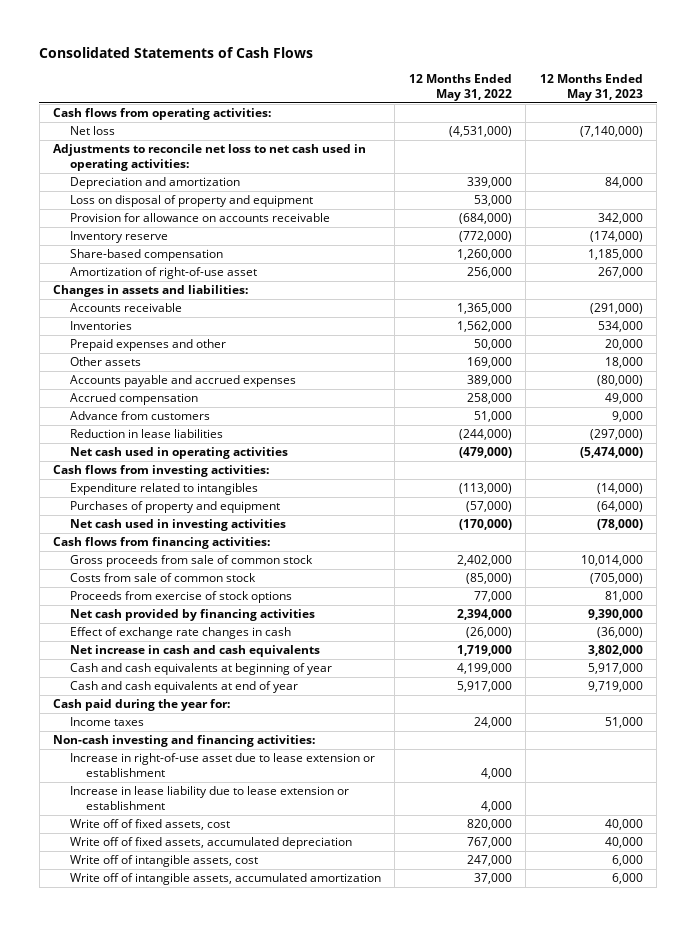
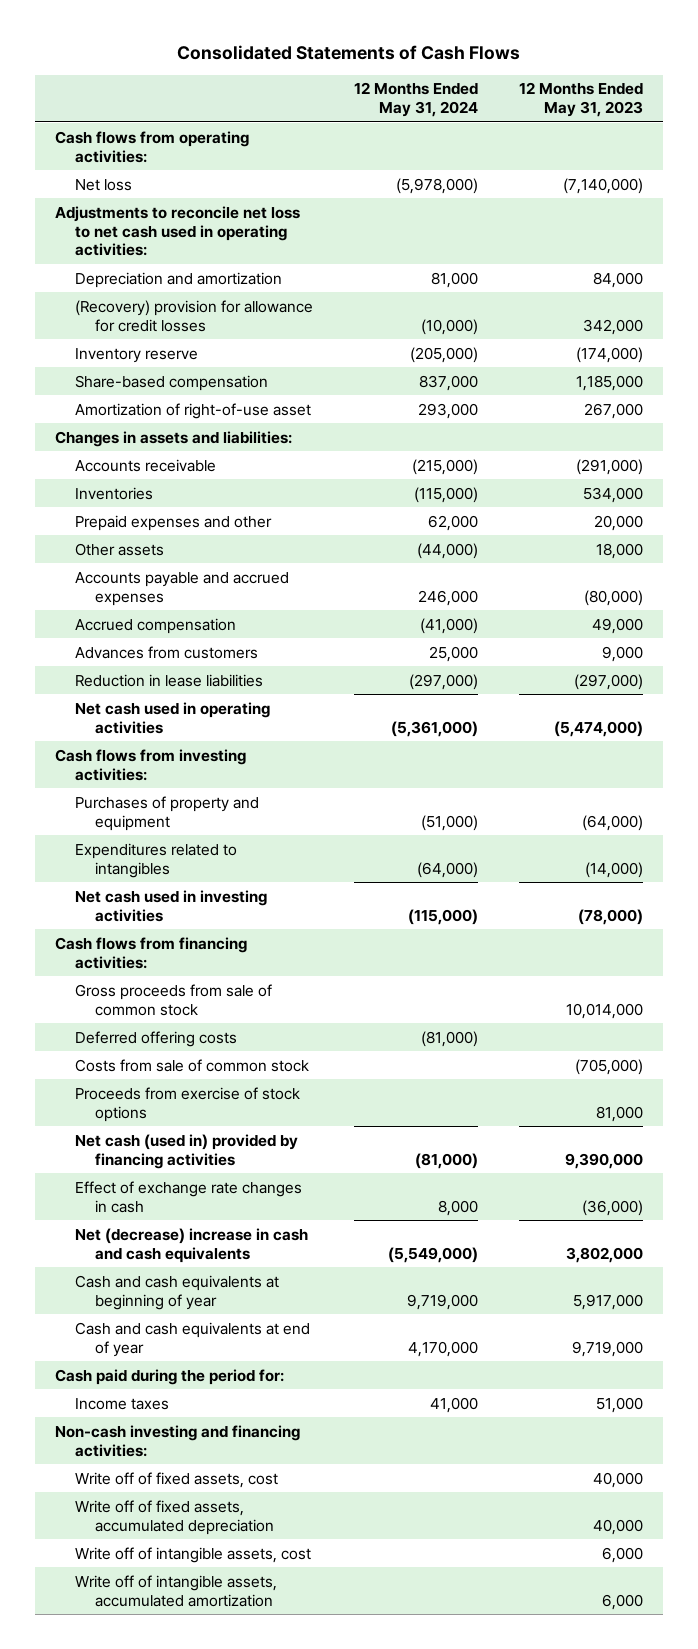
- | 12 Months Ended May 31, 2022 | 12 Months Ended May 31, 2023
+ | 12 Months Ended May 31, 2024 | 12 Months Ended May 31, 2023
- Loss on disposal of property and equipment | 53,000 |
- Provision for allowance on accounts receivable | (684,000) | 342,000
+ (Recovery) provision for allowance for credit losses | (10,000) | 342,000
- Advance from customers | 51,000 | 9,000
+ Advances from customers | 25,000 | 9,000
- Expenditure related to intangibles | (113,000) | (14,000)
+ Expenditures related to intangibles | (64,000) | (14,000)
+ Deferred offering costs | (81,000) |
- Net cash provided by financing activities | 2,394,000 | 9,390,000
+ Net cash (used in) provided by financing activities | (81,000) | 9,390,000
- Net increase in cash and cash equivalents | 1,719,000 | 3,802,000
+ Net (decrease) increase in cash and cash equivalents | (5,549,000) | 3,802,000
- Cash paid during the year for:
+ Cash paid during the period for:
- Increase in right-of-use asset due to lease extension or establishment | 4,000 |
- Increase in lease liability due to lease extension or establishment | 4,000 |

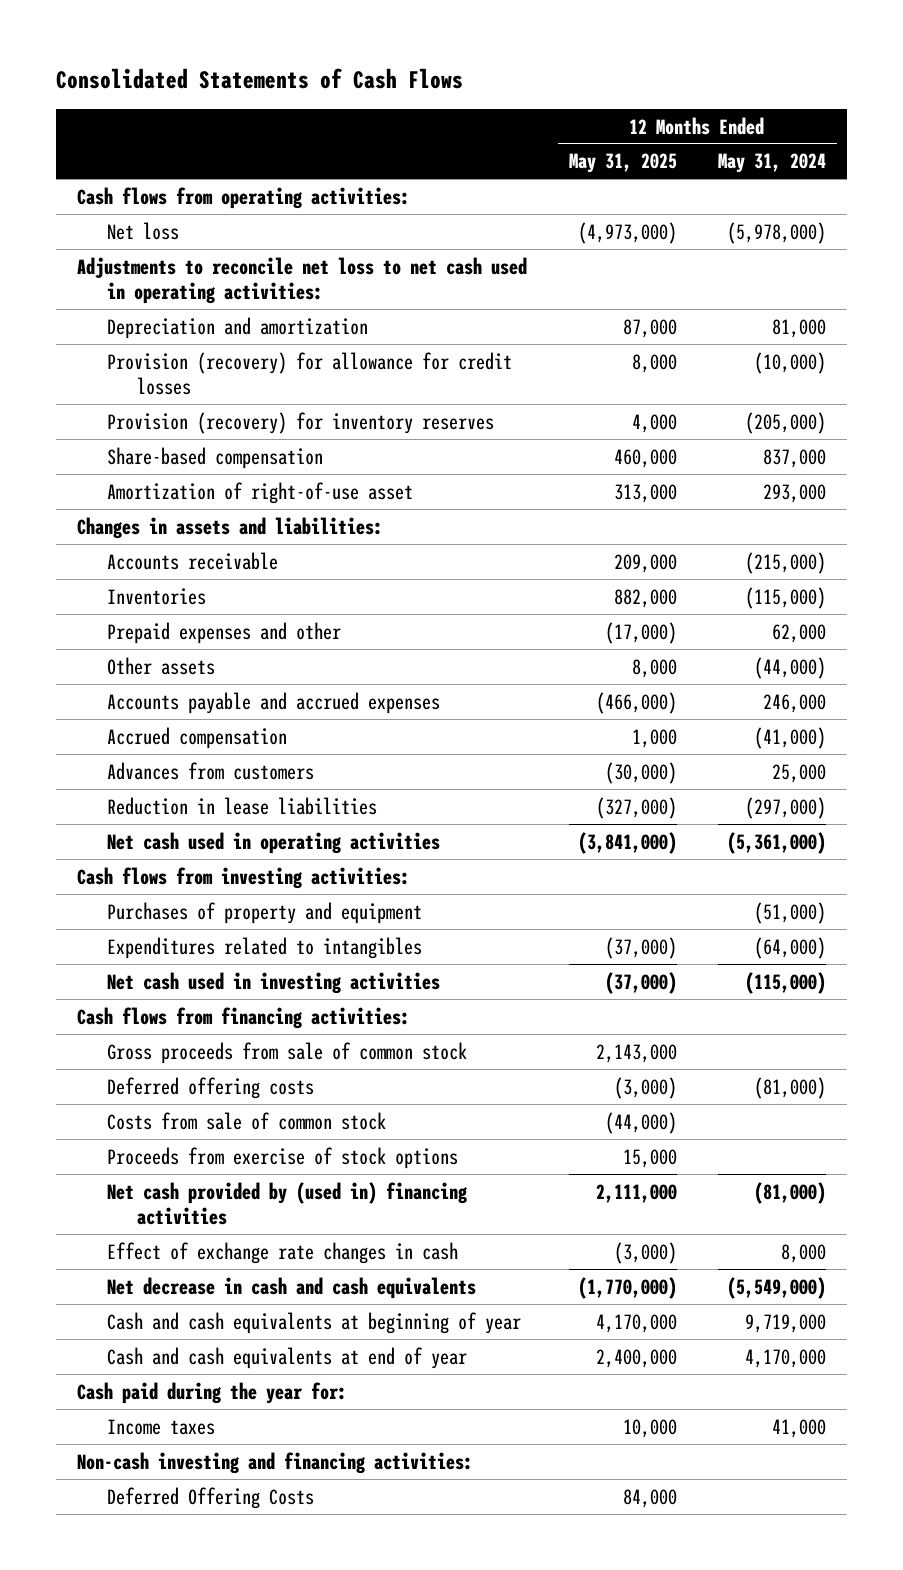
- | 12 Months Ended May 31, 2024 | 12 Months Ended May 31, 2023
+ | 12 Months Ended May 31, 2025 | 12 Months Ended May 31, 2024
- (Recovery) provision for allowance for credit losses | (10,000) | 342,000
- Inventory reserve | (205,000) | (174,000)
+ Provision (recovery) for allowance for credit losses | 8,000 | (10,000)
+ Provision (recovery) for inventory reserves | 4,000 | (205,000)
- Net cash (used in) provided by financing activities | (81,000) | 9,390,000
+ Net cash provided by (used in) financing activities | 2,111,000 | (81,000)
- Net (decrease) increase in cash and cash equivalents | (5,549,000) | 3,802,000
+ Net decrease in cash and cash equivalents | (1,770,000) | (5,549,000)
- Cash paid during the period for:
+ Cash paid during the year for:
- Write off of fixed assets, cost | | 40,000
- Write off of fixed assets, accumulated depreciation | | 40,000
- Write off of intangible assets, cost | | 6,000
- Write off of intangible assets, accumulated amortization | | 6,000
+ Deferred Offering Costs | 84,000 |

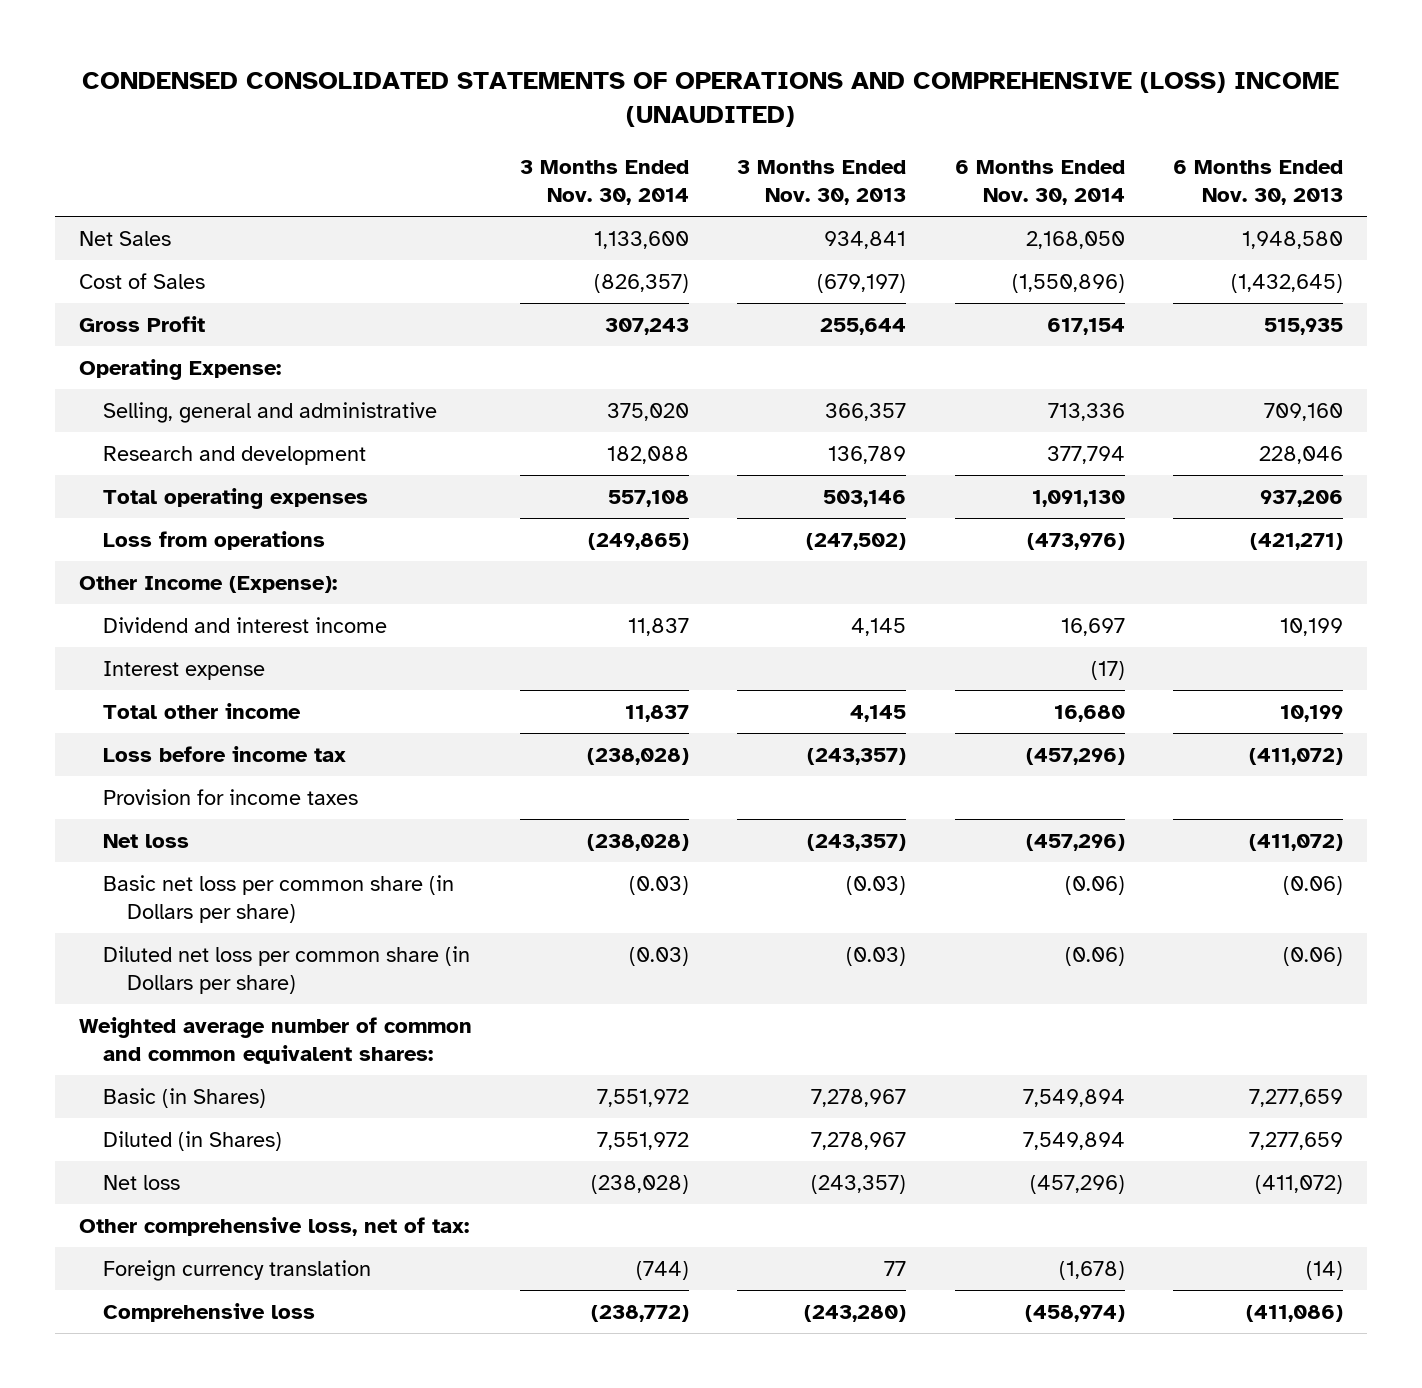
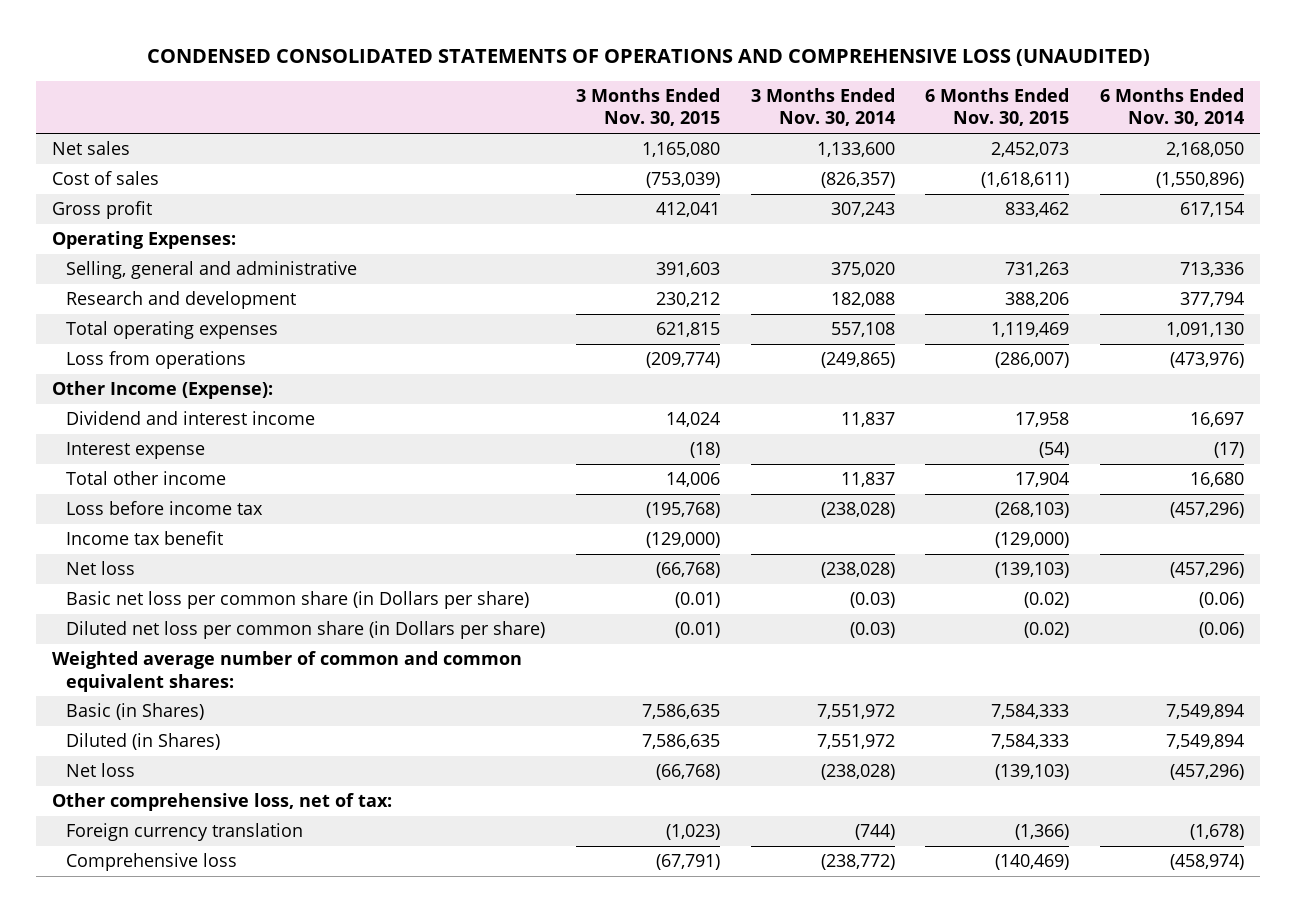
- CONDENSED CONSOLIDATED STATEMENTS OF OPERATIONS AND COMPREHENSIVE (LOSS) INCOME (UNAUDITED)
+ CONDENSED CONSOLIDATED STATEMENTS OF OPERATIONS AND COMPREHENSIVE LOSS (UNAUDITED)
- | 3 Months Ended Nov. 30, 2014 | 3 Months Ended Nov. 30, 2013 | 6 Months Ended Nov. 30, 2014 | 6 Months Ended Nov. 30, 2013
+ | 3 Months Ended Nov. 30, 2015 | 3 Months Ended Nov. 30, 2014 | 6 Months Ended Nov. 30, 2015 | 6 Months Ended Nov. 30, 2014
- Net Sales | 1,133,600 | 934,841 | 2,168,050 | 1,948,580
- Cost of Sales | (826,357) | (679,197) | (1,550,896) | (1,432,645)
- Gross Profit | 307,243 | 255,644 | 617,154 | 515,935
- Operating Expense:
+ Net sales | 1,165,080 | 1,133,600 | 2,452,073 | 2,168,050
+ Cost of sales | (753,039) | (826,357) | (1,618,611) | (1,550,896)
+ Gross profit | 412,041 | 307,243 | 833,462 | 617,154
+ Operating Expenses:
- Provision for income taxes
+ Income tax benefit | (129,000) | | (129,000) |

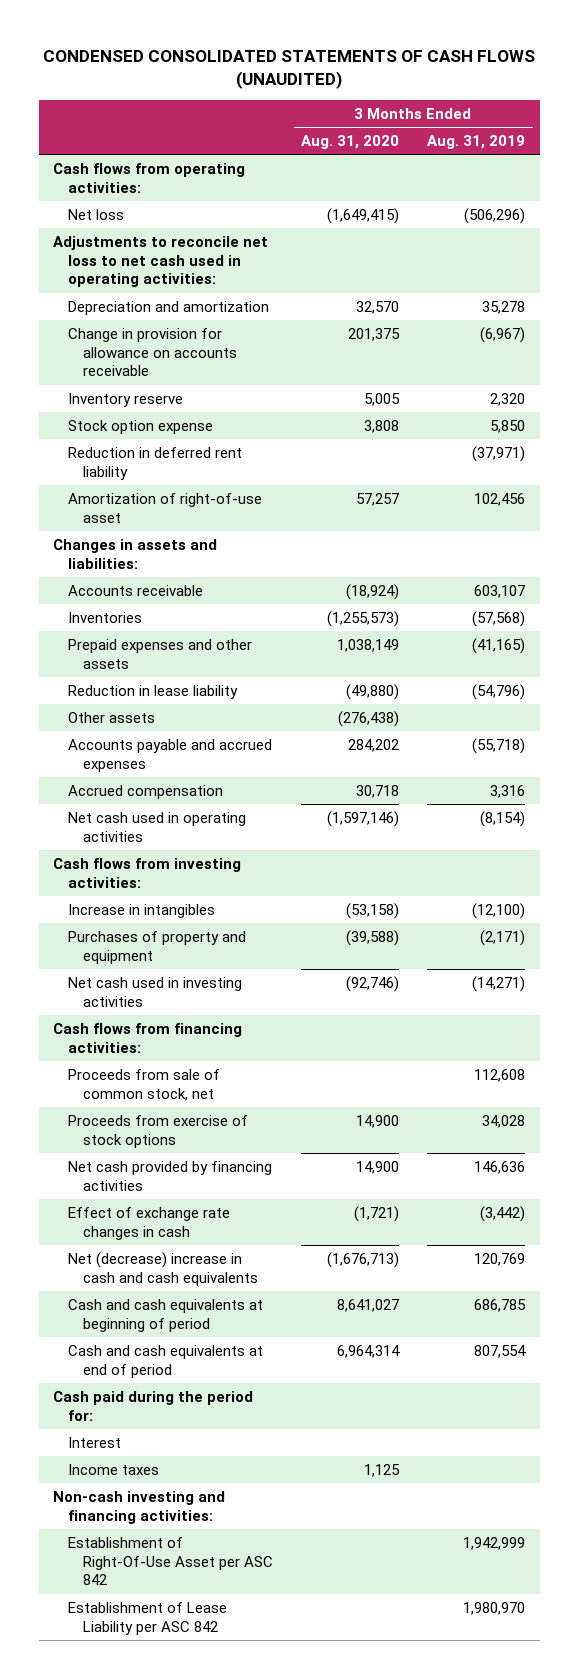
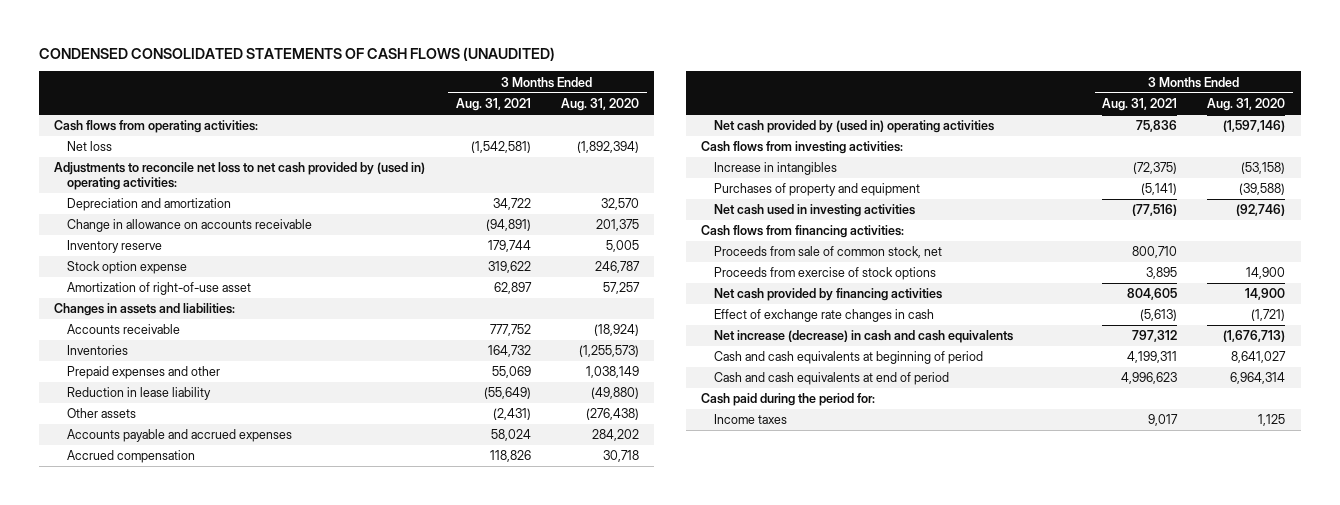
- | 3 Months Ended Aug. 31, 2020 | 3 Months Ended Aug. 31, 2019
+ | 3 Months Ended Aug. 31, 2021 | 3 Months Ended Aug. 31, 2020
- Net loss | (1,649,415) | (506,296)
- Adjustments to reconcile net loss to net cash used in operating activities:
+ Net loss | (1,542,581) | (1,892,394)
+ Adjustments to reconcile net loss to net cash provided by (used in) operating activities:
- Change in provision for allowance on accounts receivable | 201,375 | (6,967)
+ Change in allowance on accounts receivable | (94,891) | 201,375
- Stock option expense | 3,808 | 5,850
- Reduction in deferred rent liability | | (37,971)
+ Stock option expense | 319,622 | 246,787
- Prepaid expenses and other assets | 1,038,149 | (41,165)
+ Prepaid expenses and other | 55,069 | 1,038,149
- Net cash used in operating activities | (1,597,146) | (8,154)
+ Net cash provided by (used in) operating activities | 75,836 | (1,597,146)
- Net (decrease) increase in cash and cash equivalents | (1,676,713) | 120,769
+ Net increase (decrease) in cash and cash equivalents | 797,312 | (1,676,713)
- Interest
- Non-cash investing and financing activities:
- Establishment of Right-Of-Use Asset per ASC 842 | | 1,942,999
- Establishment of Lease Liability per ASC 842 | | 1,980,970

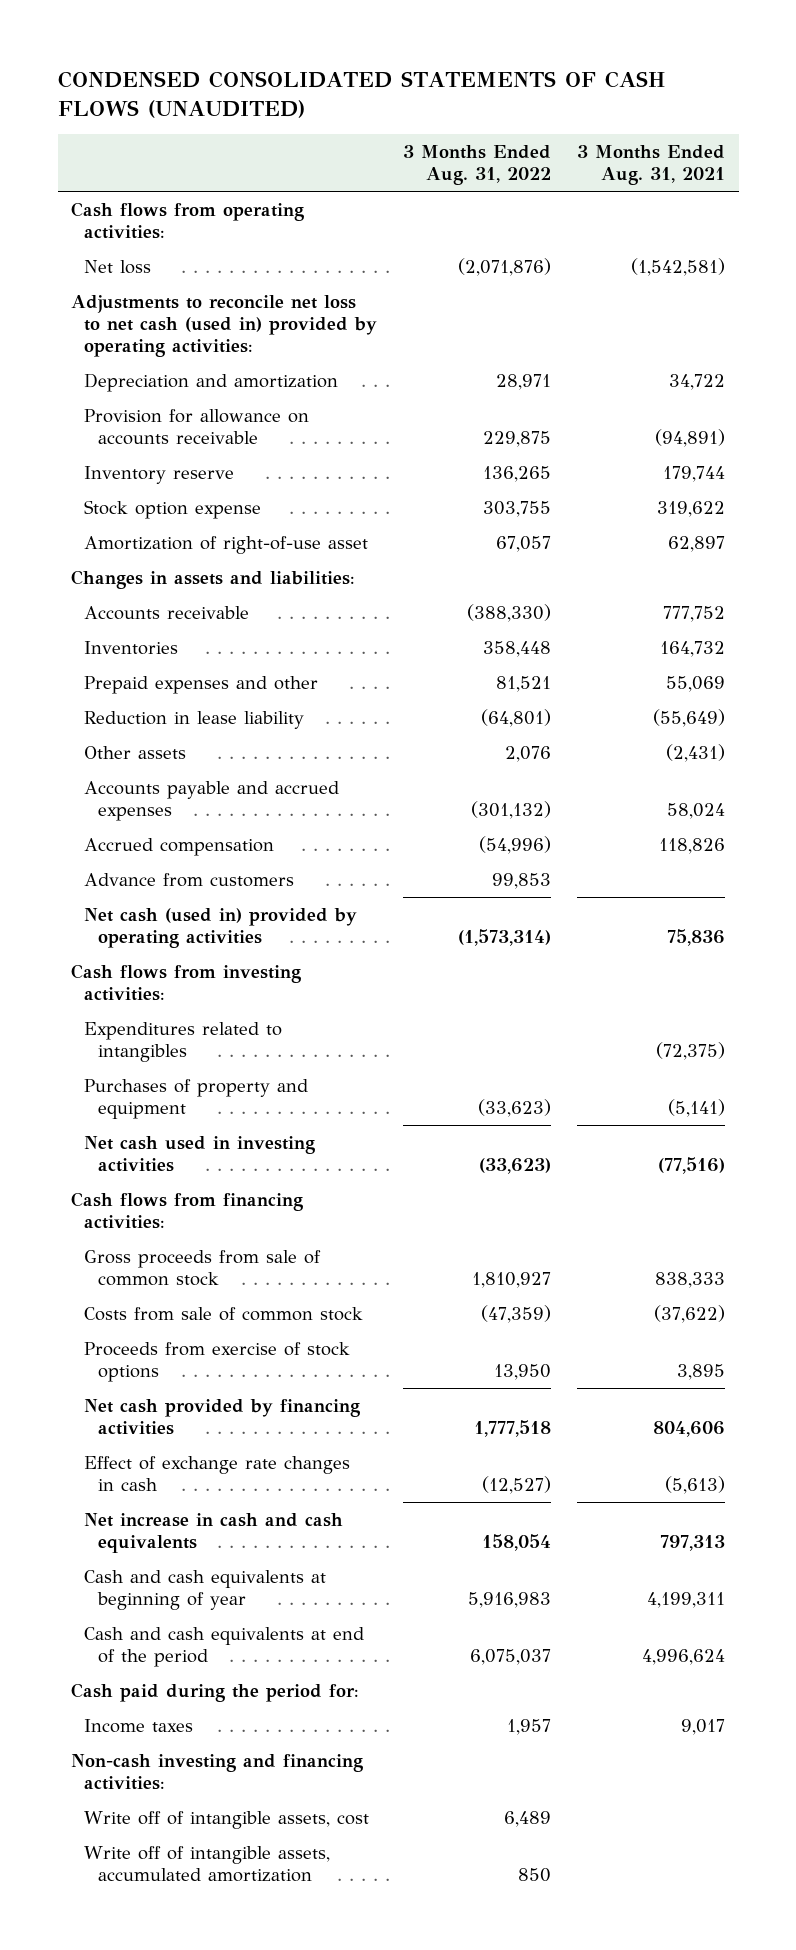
- | 3 Months Ended Aug. 31, 2021 | 3 Months Ended Aug. 31, 2020
+ | 3 Months Ended Aug. 31, 2022 | 3 Months Ended Aug. 31, 2021
- Adjustments to reconcile net loss to net cash provided by (used in) operating activities:
+ Adjustments to reconcile net loss to net cash (used in) provided by operating activities:
- Change in allowance on accounts receivable | (94,891) | 201,375
+ Provision for allowance on accounts receivable | 229,875 | (94,891)
- Net cash provided by (used in) operating activities | 75,836 | (1,597,146)
+ Advance from customers | 99,853 |
+ Net cash (used in) provided by operating activities | (1,573,314) | 75,836
- Increase in intangibles | (72,375) | (53,158)
+ Expenditures related to intangibles | | (72,375)
- Proceeds from sale of common stock, net | 800,710 |
+ Gross proceeds from sale of common stock | 1,810,927 | 838,333
+ Costs from sale of common stock | (47,359) | (37,622)
- Net cash provided by financing activities | 804,605 | 14,900
+ Net cash provided by financing activities | 1,777,518 | 804,606
- Net increase (decrease) in cash and cash equivalents | 797,312 | (1,676,713)
- Cash and cash equivalents at beginning of period | 4,199,311 | 8,641,027
- Cash and cash equivalents at end of period | 4,996,623 | 6,964,314
+ Net increase in cash and cash equivalents | 158,054 | 797,313
+ Cash and cash equivalents at beginning of year | 5,916,983 | 4,199,311
+ Cash and cash equivalents at end of the period | 6,075,037 | 4,996,624
+ Non-cash investing and financing activities:
+ Write off of intangible assets, cost | 6,489 |
+ Write off of intangible assets, accumulated amortization | 850 |

